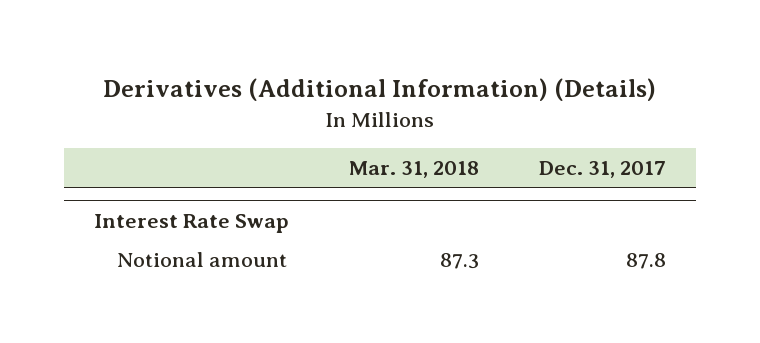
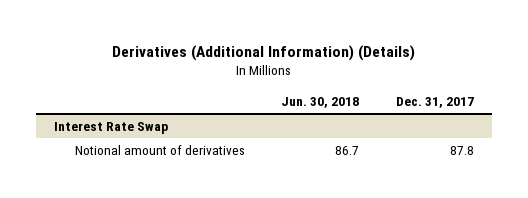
- | Mar. 31, 2018 | Dec. 31, 2017
+ | Jun. 30, 2018 | Dec. 31, 2017
@ Interest Rate Swap
- Notional amount | 87.3 | 87.8
+ Notional amount of derivatives | 86.7 | 87.8

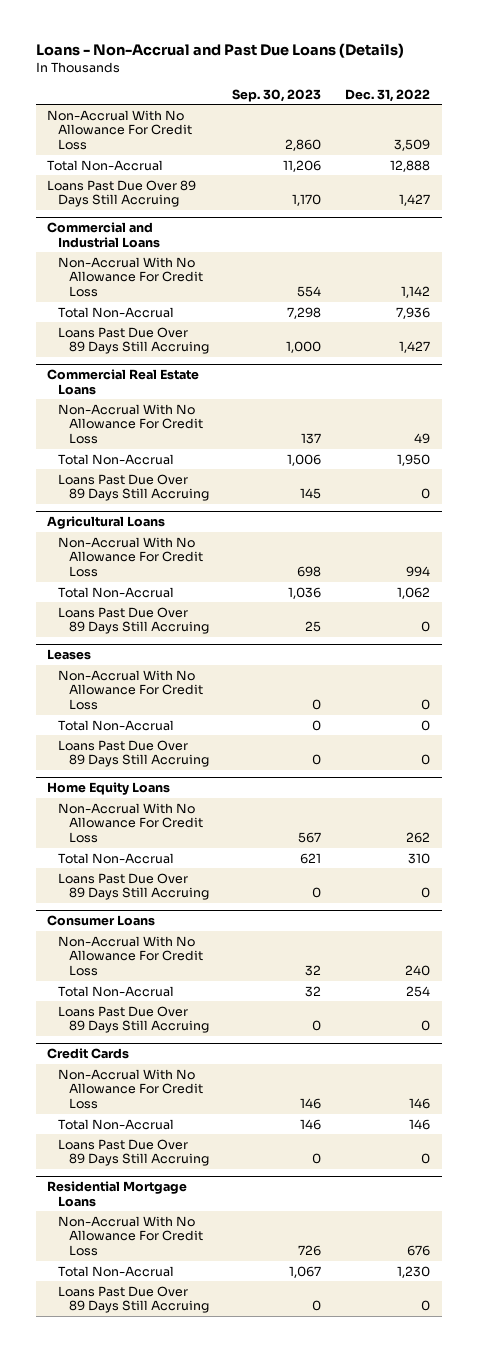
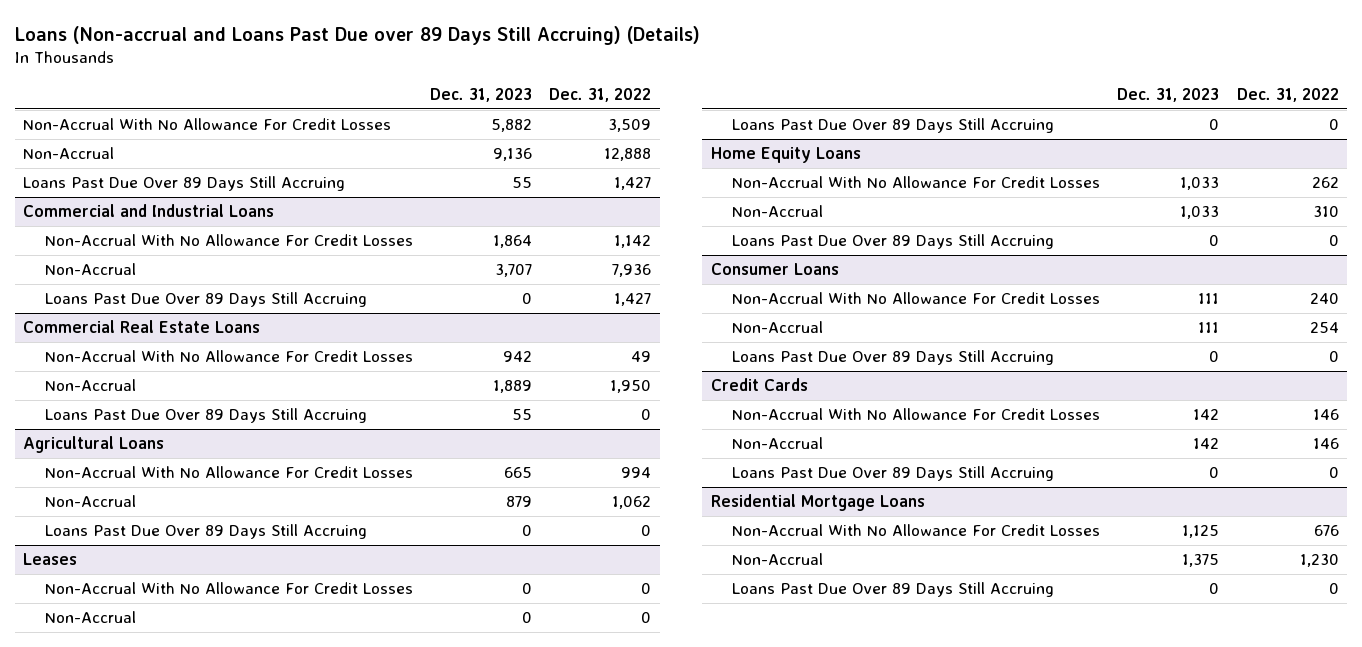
- Loans - Non-Accrual and Past Due Loans (Details)
+ Loans (Non-accrual and Loans Past Due over 89 Days Still Accruing) (Details)
- | Sep. 30, 2023 | Dec. 31, 2022
+ | Dec. 31, 2023 | Dec. 31, 2022
- Non-Accrual With No Allowance For Credit Loss | 2,860 | 3,509
- Total Non-Accrual | 11,206 | 12,888
+ Non-Accrual With No Allowance For Credit Losses | 5,882 | 3,509
+ Non-Accrual | 9,136 | 12,888
@ Commercial and Industrial Loans
- Non-Accrual With No Allowance For Credit Loss | 554 | 1,142
- Total Non-Accrual | 7,298 | 7,936
+ Non-Accrual With No Allowance For Credit Losses | 1,864 | 1,142
+ Non-Accrual | 3,707 | 7,936
@ Commercial Real Estate Loans
- Non-Accrual With No Allowance For Credit Loss | 137 | 49
- Total Non-Accrual | 1,006 | 1,950
+ Non-Accrual With No Allowance For Credit Losses | 942 | 49
+ Non-Accrual | 1,889 | 1,950
@ Agricultural Loans
- Non-Accrual With No Allowance For Credit Loss | 698 | 994
- Total Non-Accrual | 1,036 | 1,062
+ Non-Accrual With No Allowance For Credit Losses | 665 | 994
+ Non-Accrual | 879 | 1,062
@ Leases
- Non-Accrual With No Allowance For Credit Loss | 0 | 0
- Total Non-Accrual | 0 | 0
+ Non-Accrual With No Allowance For Credit Losses | 0 | 0
+ Non-Accrual | 0 | 0
@ Home Equity Loans
- Non-Accrual With No Allowance For Credit Loss | 567 | 262
- Total Non-Accrual | 621 | 310
+ Non-Accrual With No Allowance For Credit Losses | 1,033 | 262
+ Non-Accrual | 1,033 | 310
@ Consumer Loans
- Non-Accrual With No Allowance For Credit Loss | 32 | 240
- Total Non-Accrual | 32 | 254
+ Non-Accrual With No Allowance For Credit Losses | 111 | 240
+ Non-Accrual | 111 | 254
@ Credit Cards
- Non-Accrual With No Allowance For Credit Loss | 146 | 146
- Total Non-Accrual | 146 | 146
+ Non-Accrual With No Allowance For Credit Losses | 142 | 146
+ Non-Accrual | 142 | 146
@ Residential Mortgage Loans
- Non-Accrual With No Allowance For Credit Loss | 726 | 676
- Total Non-Accrual | 1,067 | 1,230
+ Non-Accrual With No Allowance For Credit Losses | 1,125 | 676
+ Non-Accrual | 1,375 | 1,230

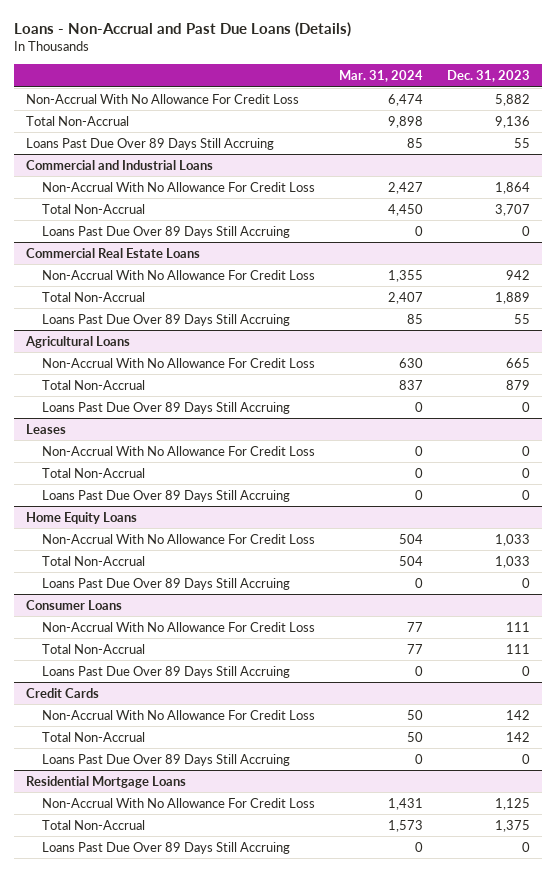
- Loans (Non-accrual and Loans Past Due over 89 Days Still Accruing) (Details)
+ Loans - Non-Accrual and Past Due Loans (Details)
- | Dec. 31, 2023 | Dec. 31, 2022
+ | Mar. 31, 2024 | Dec. 31, 2023
- Non-Accrual With No Allowance For Credit Losses | 5,882 | 3,509
- Non-Accrual | 9,136 | 12,888
+ Non-Accrual With No Allowance For Credit Loss | 6,474 | 5,882
+ Total Non-Accrual | 9,898 | 9,136
@ Commercial and Industrial Loans
- Non-Accrual With No Allowance For Credit Losses | 1,864 | 1,142
- Non-Accrual | 3,707 | 7,936
+ Non-Accrual With No Allowance For Credit Loss | 2,427 | 1,864
+ Total Non-Accrual | 4,450 | 3,707
@ Commercial Real Estate Loans
- Non-Accrual With No Allowance For Credit Losses | 942 | 49
- Non-Accrual | 1,889 | 1,950
+ Non-Accrual With No Allowance For Credit Loss | 1,355 | 942
+ Total Non-Accrual | 2,407 | 1,889
@ Agricultural Loans
- Non-Accrual With No Allowance For Credit Losses | 665 | 994
- Non-Accrual | 879 | 1,062
+ Non-Accrual With No Allowance For Credit Loss | 630 | 665
+ Total Non-Accrual | 837 | 879
@ Leases
- Non-Accrual With No Allowance For Credit Losses | 0 | 0
- Non-Accrual | 0 | 0
+ Non-Accrual With No Allowance For Credit Loss | 0 | 0
+ Total Non-Accrual | 0 | 0
@ Home Equity Loans
- Non-Accrual With No Allowance For Credit Losses | 1,033 | 262
- Non-Accrual | 1,033 | 310
+ Non-Accrual With No Allowance For Credit Loss | 504 | 1,033
+ Total Non-Accrual | 504 | 1,033
@ Consumer Loans
- Non-Accrual With No Allowance For Credit Losses | 111 | 240
- Non-Accrual | 111 | 254
+ Non-Accrual With No Allowance For Credit Loss | 77 | 111
+ Total Non-Accrual | 77 | 111
@ Credit Cards
- Non-Accrual With No Allowance For Credit Losses | 142 | 146
- Non-Accrual | 142 | 146
+ Non-Accrual With No Allowance For Credit Loss | 50 | 142
+ Total Non-Accrual | 50 | 142
@ Residential Mortgage Loans
- Non-Accrual With No Allowance For Credit Losses | 1,125 | 676
- Non-Accrual | 1,375 | 1,230
+ Non-Accrual With No Allowance For Credit Loss | 1,431 | 1,125
+ Total Non-Accrual | 1,573 | 1,375

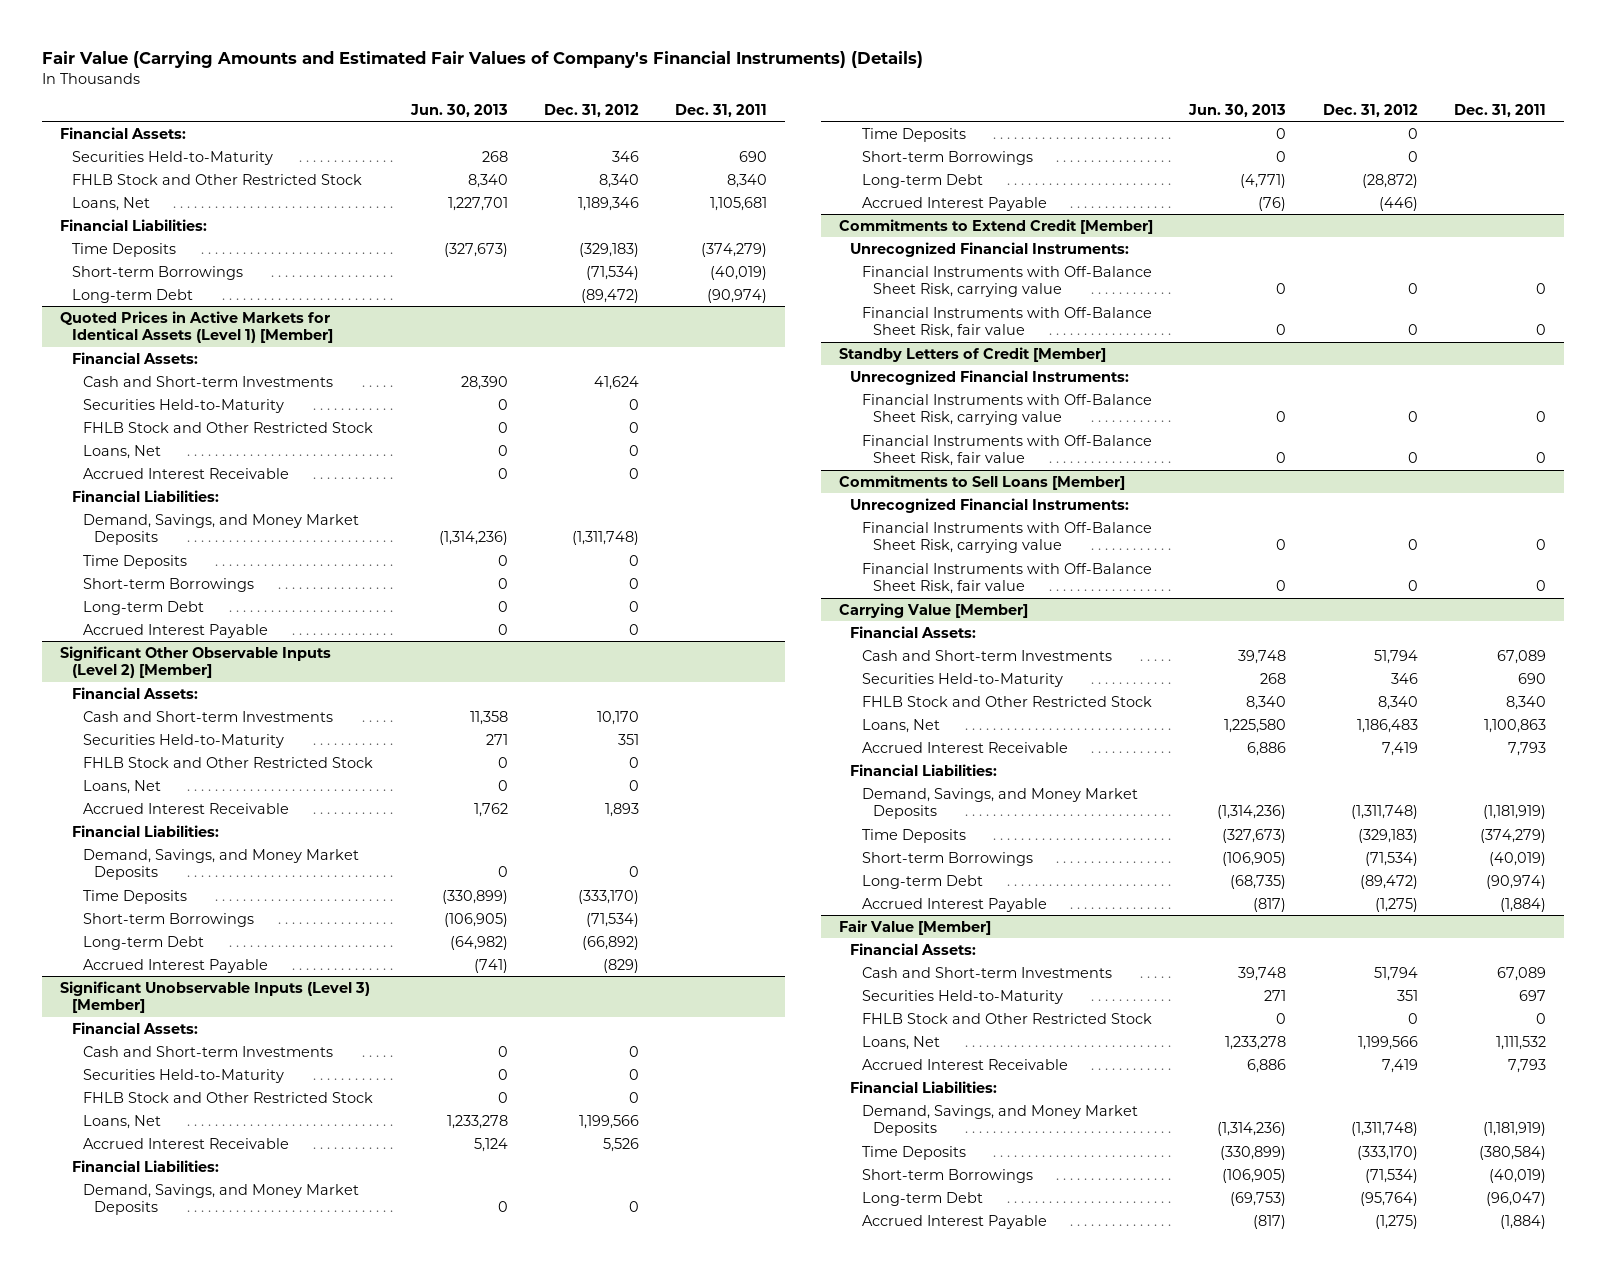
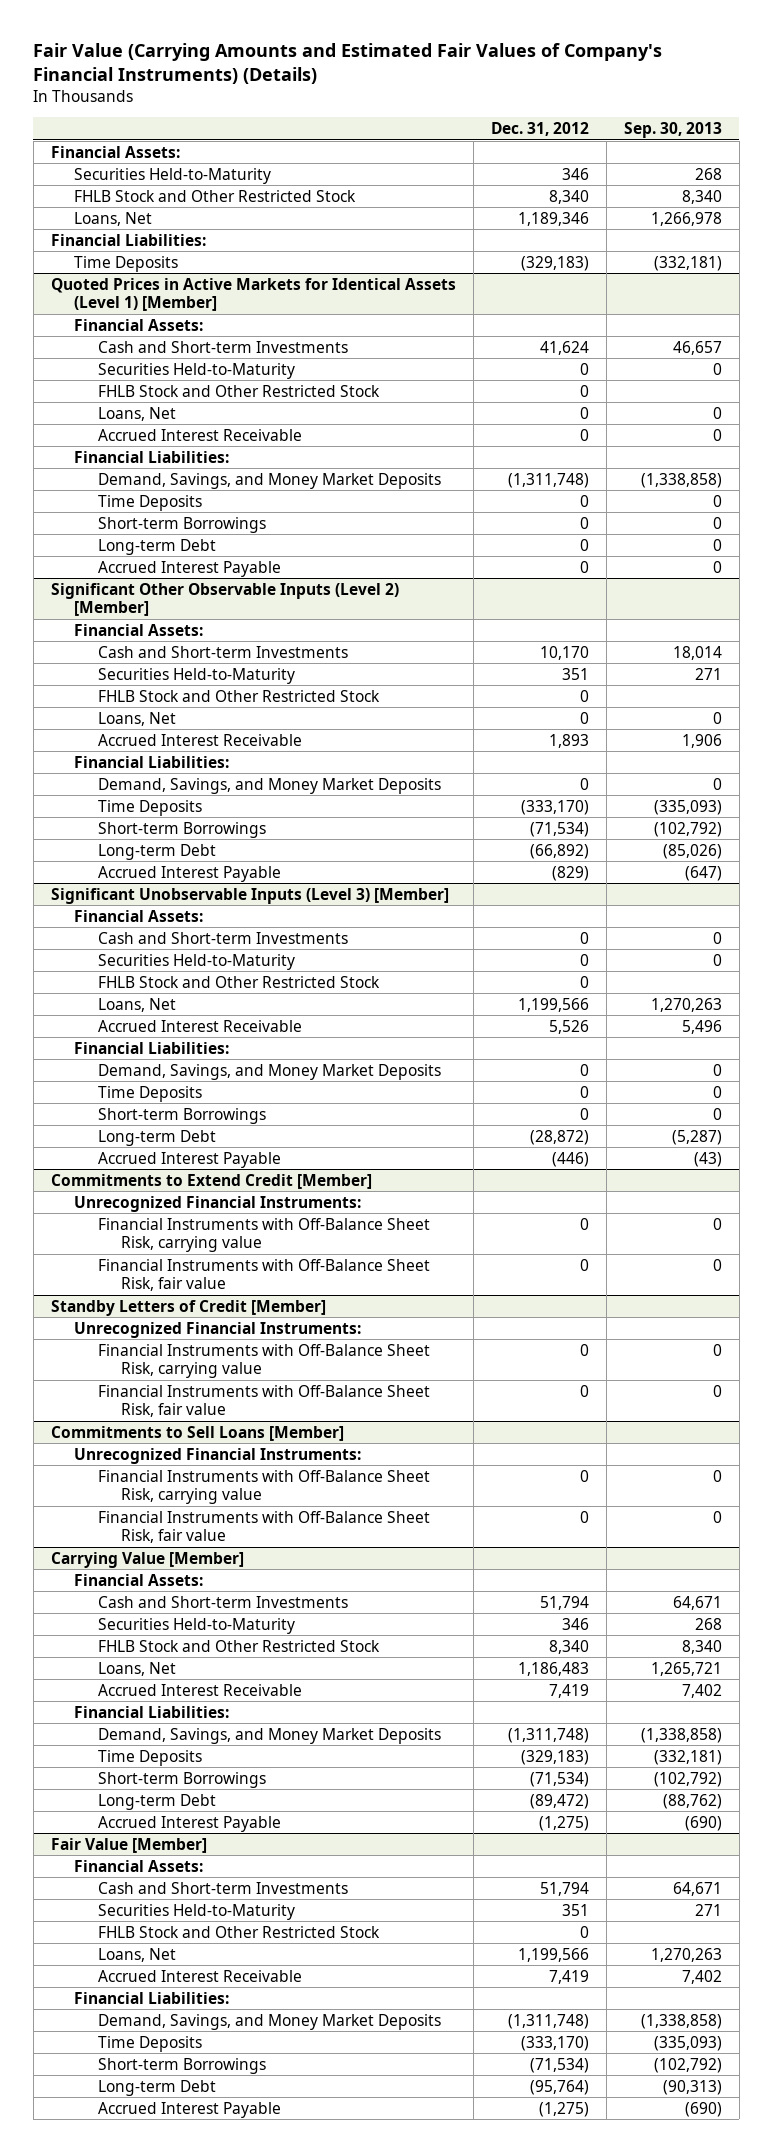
- | Jun. 30, 2013 | Dec. 31, 2012 | Dec. 31, 2011
+ | Dec. 31, 2012 | Sep. 30, 2013
- Short-term Borrowings | | (71,534) | (40,019)
- Long-term Debt | | (89,472) | (90,974)

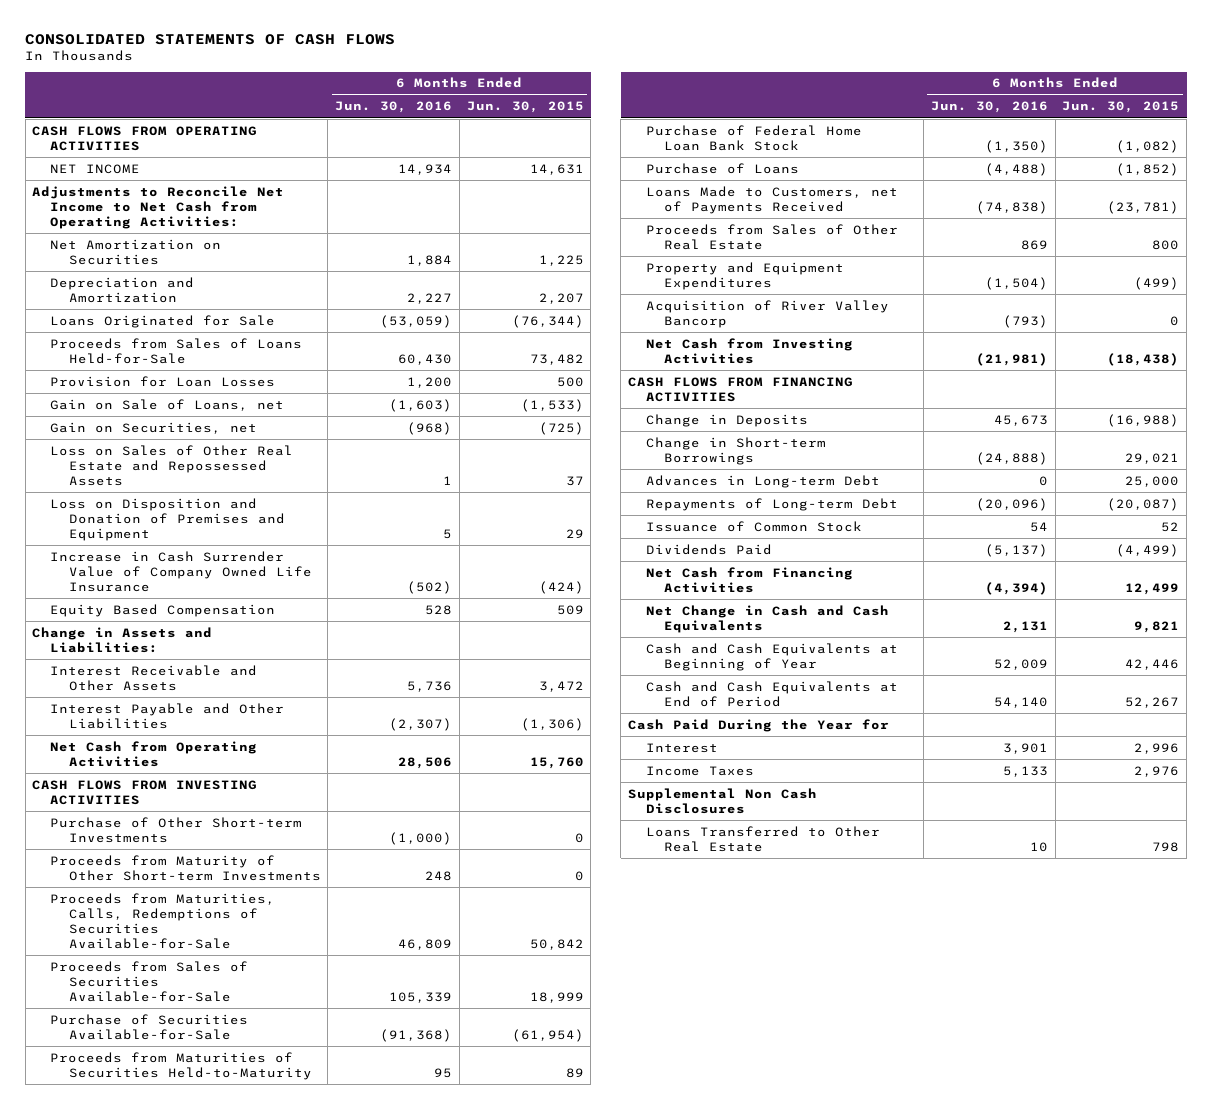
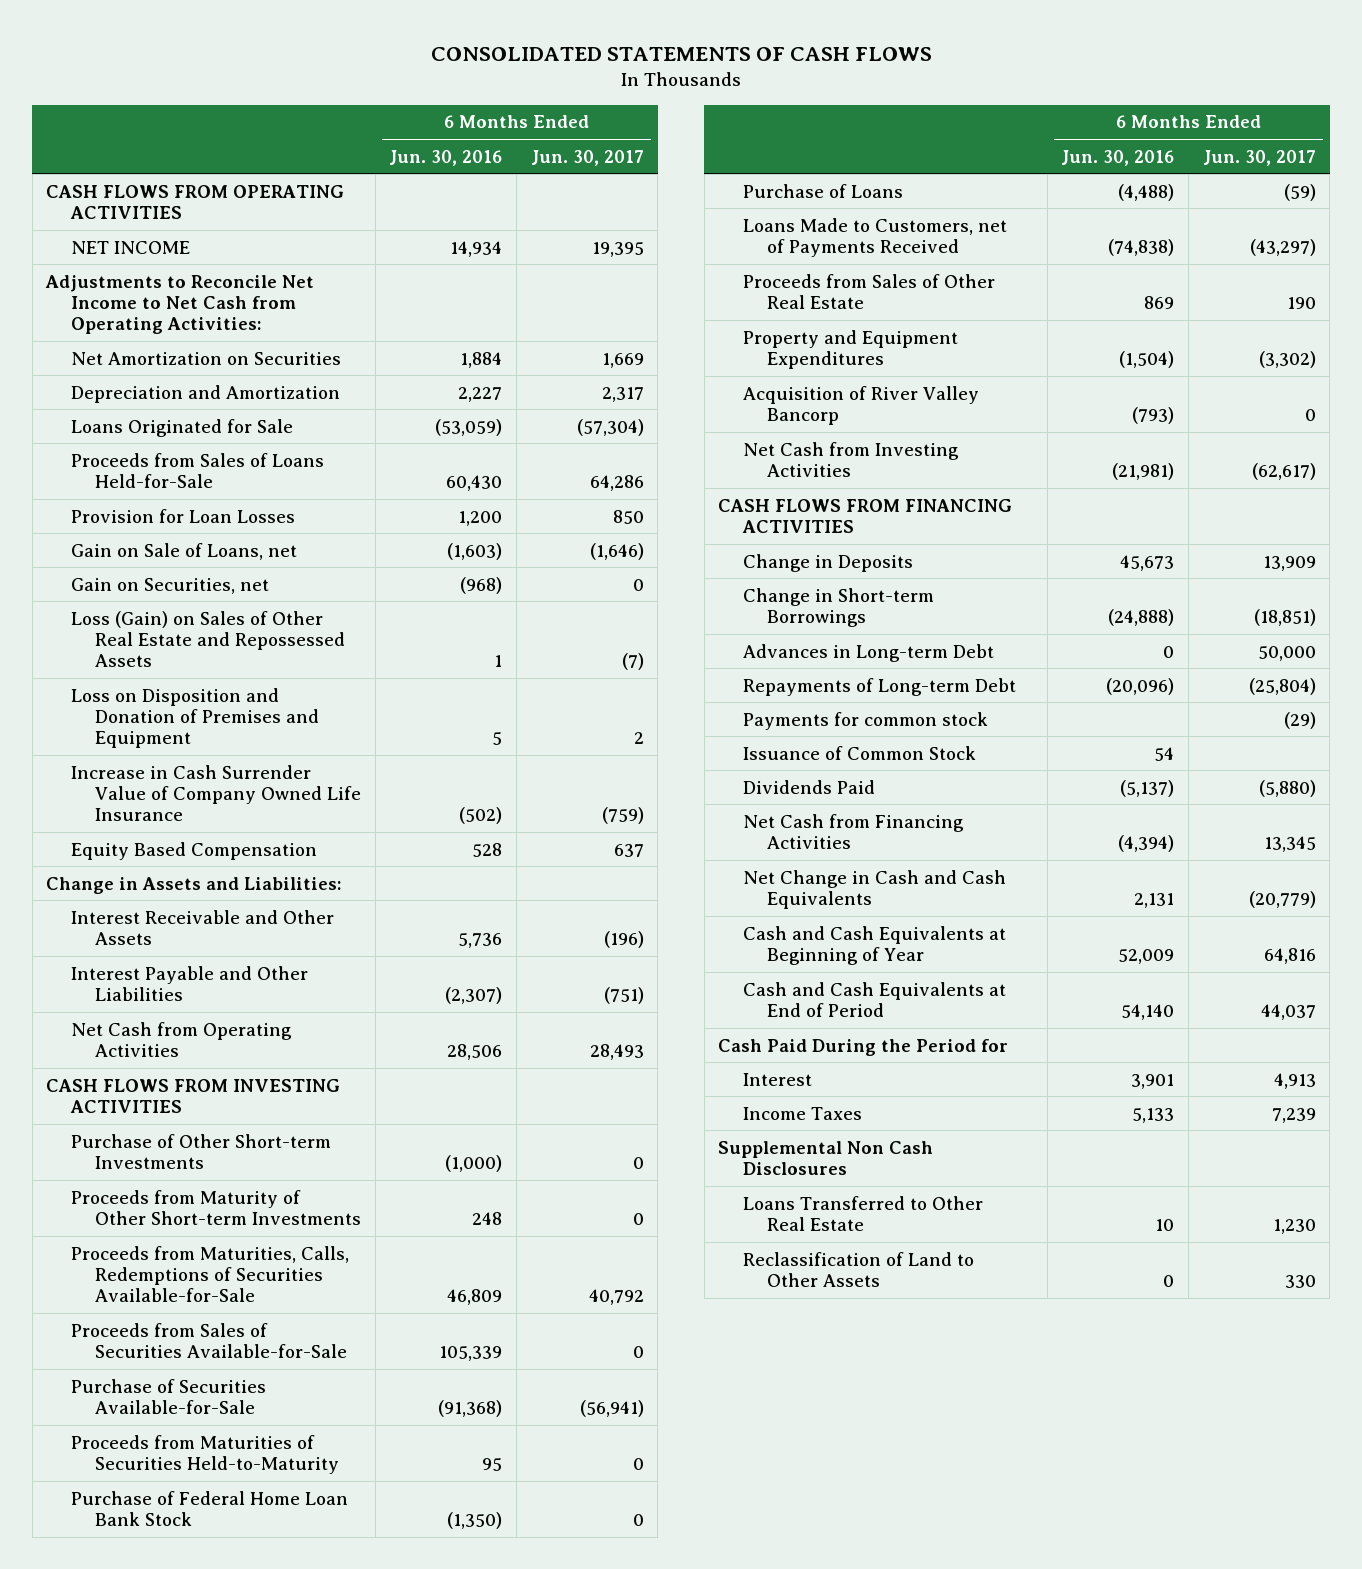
- | 6 Months Ended Jun. 30, 2016 | 6 Months Ended Jun. 30, 2015
+ | 6 Months Ended Jun. 30, 2016 | 6 Months Ended Jun. 30, 2017
- Loss on Sales of Other Real Estate and Repossessed Assets | 1 | 37
+ Loss (Gain) on Sales of Other Real Estate and Repossessed Assets | 1 | (7)
+ Payments for common stock | | (29)
- Cash Paid During the Year for
+ Cash Paid During the Period for
+ Reclassification of Land to Other Assets | 0 | 330

